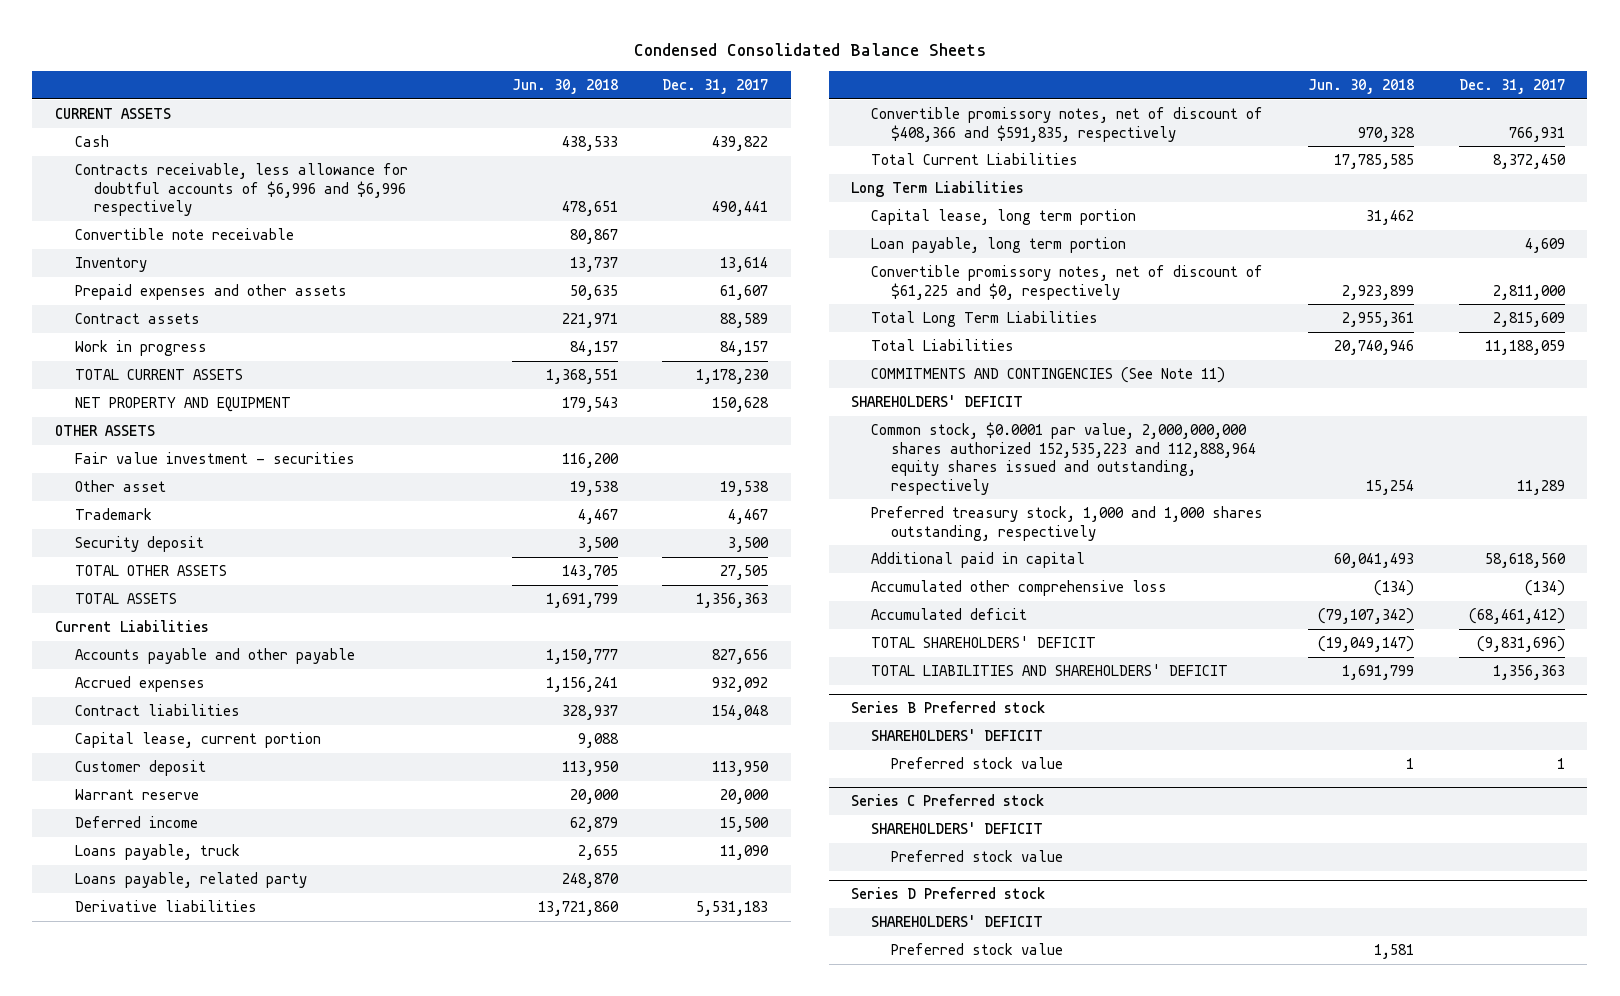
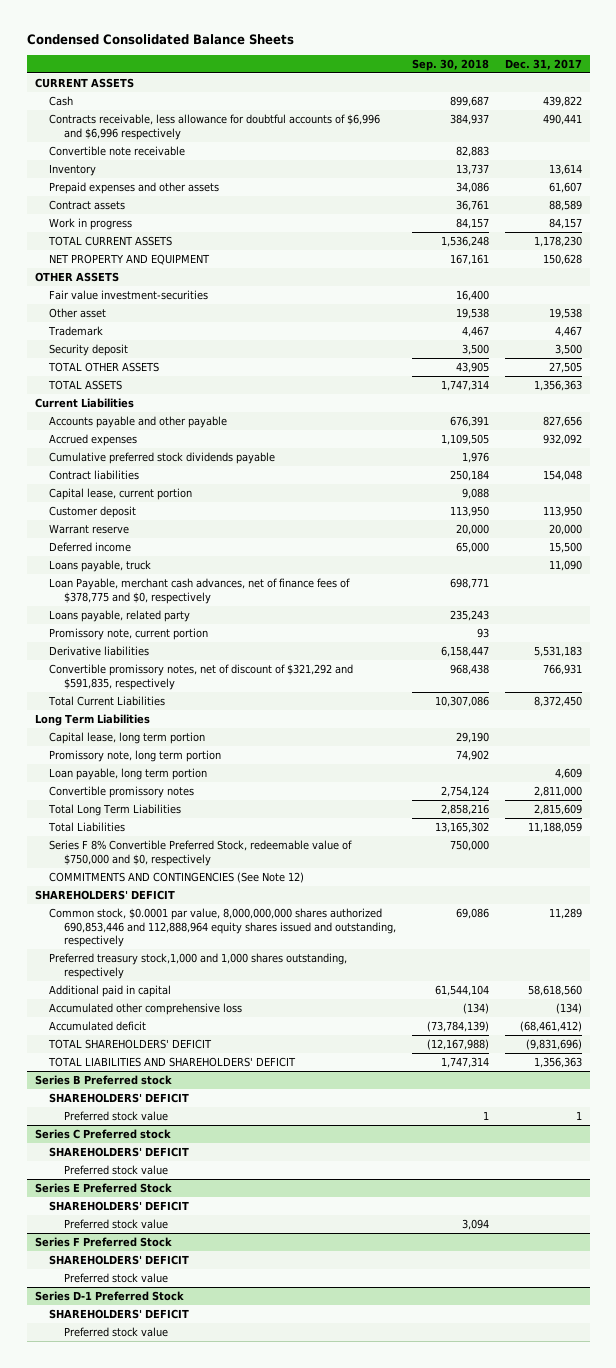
- | Jun. 30, 2018 | Dec. 31, 2017
+ | Sep. 30, 2018 | Dec. 31, 2017
- Fair value investment - securities | 116,200 |
+ Fair value investment-securities | 16,400 |
+ Cumulative preferred stock dividends payable | 1,976 |
+ Loan Payable, merchant cash advances, net of finance fees of $378,775 and $0, respectively | 698,771 |
+ Promissory note, current portion | 93 |
- Convertible promissory notes, net of discount of $408,366 and $591,835, respectively | 970,328 | 766,931
+ Convertible promissory notes, net of discount of $321,292 and $591,835, respectively | 968,438 | 766,931
+ Promissory note, long term portion | 74,902 |
- Convertible promissory notes, net of discount of $61,225 and $0, respectively | 2,923,899 | 2,811,000
+ Convertible promissory notes | 2,754,124 | 2,811,000
- COMMITMENTS AND CONTINGENCIES (See Note 11)
+ Series F 8% Convertible Preferred Stock, redeemable value of $750,000 and $0, respectively | 750,000 |
+ COMMITMENTS AND CONTINGENCIES (See Note 12)
- Common stock, $0.0001 par value, 2,000,000,000 shares authorized 152,535,223 and 112,888,964 equity shares issued and outstanding, respectively | 15,254 | 11,289
- Preferred treasury stock, 1,000 and 1,000 shares outstanding, respectively
+ Common stock, $0.0001 par value, 8,000,000,000 shares authorized 690,853,446 and 112,888,964 equity shares issued and outstanding, respectively | 69,086 | 11,289
+ Preferred treasury stock,1,000 and 1,000 shares outstanding, respectively
- Series D Preferred stock
+ Series E Preferred Stock
+ Series F Preferred Stock
+ SHAREHOLDERS' DEFICIT
+ Preferred stock value
+ Series D-1 Preferred Stock
+ SHAREHOLDERS' DEFICIT
+ Preferred stock value

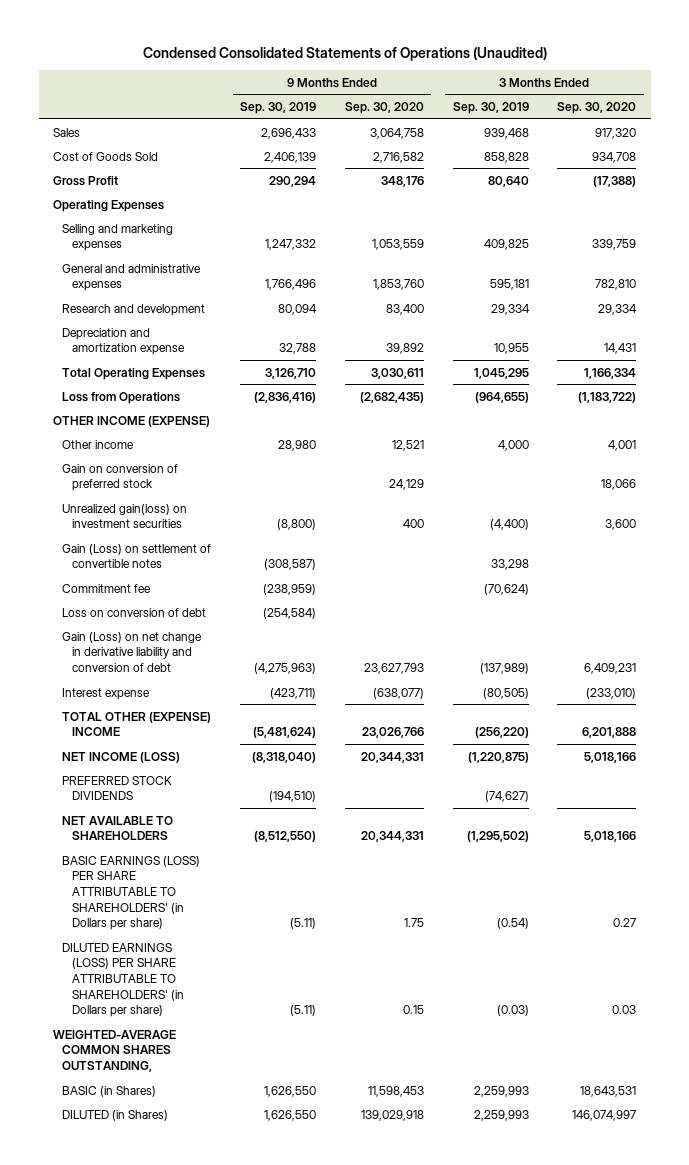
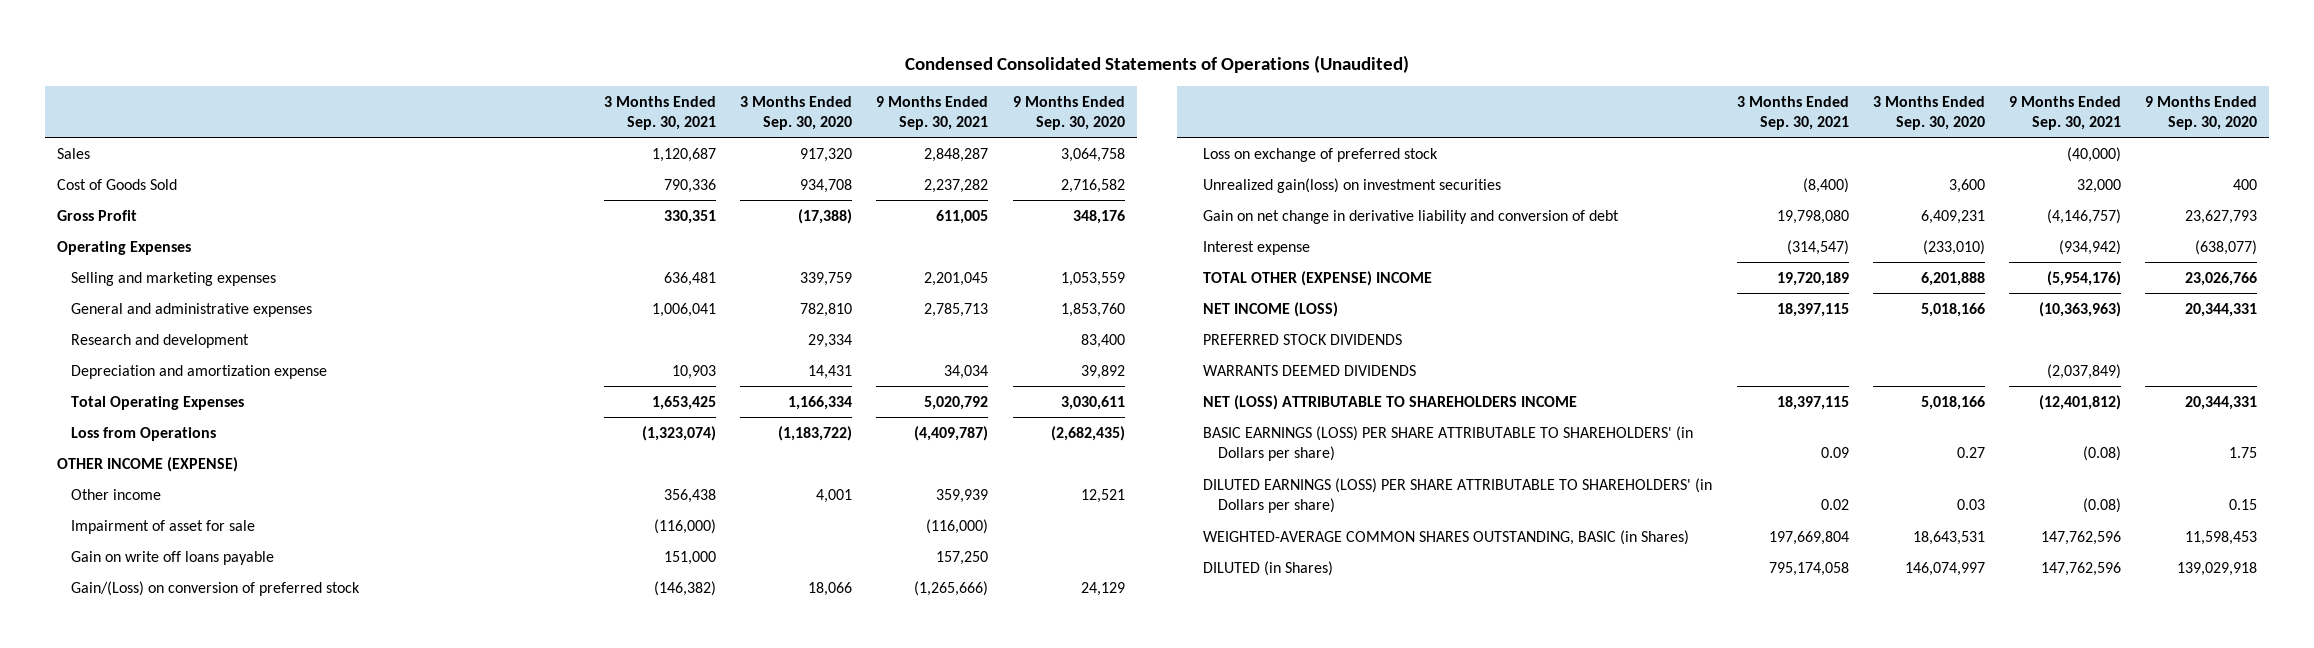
- | 9 Months Ended Sep. 30, 2019 | 9 Months Ended Sep. 30, 2020 | 3 Months Ended Sep. 30, 2019 | 3 Months Ended Sep. 30, 2020
+ | 3 Months Ended Sep. 30, 2021 | 3 Months Ended Sep. 30, 2020 | 9 Months Ended Sep. 30, 2021 | 9 Months Ended Sep. 30, 2020
- Gain on conversion of preferred stock | | 24,129 | | 18,066
+ Impairment of asset for sale | (116,000) | | (116,000) |
+ Gain on write off loans payable | 151,000 | | 157,250 |
+ Gain/(Loss) on conversion of preferred stock | (146,382) | 18,066 | (1,265,666) | 24,129
+ Loss on exchange of preferred stock | | | (40,000) |
- Gain (Loss) on settlement of convertible notes | (308,587) | | 33,298 |
- Commitment fee | (238,959) | | (70,624) |
- Loss on conversion of debt | (254,584) | | |
- Gain (Loss) on net change in derivative liability and conversion of debt | (4,275,963) | 23,627,793 | (137,989) | 6,409,231
+ Gain on net change in derivative liability and conversion of debt | 19,798,080 | 6,409,231 | (4,146,757) | 23,627,793
- NET AVAILABLE TO SHAREHOLDERS | (8,512,550) | 20,344,331 | (1,295,502) | 5,018,166
+ WARRANTS DEEMED DIVIDENDS | | | (2,037,849) |
+ NET (LOSS) ATTRIBUTABLE TO SHAREHOLDERS INCOME | 18,397,115 | 5,018,166 | (12,401,812) | 20,344,331
- WEIGHTED-AVERAGE COMMON SHARES OUTSTANDING,
- BASIC (in Shares) | 1,626,550 | 11,598,453 | 2,259,993 | 18,643,531
+ WEIGHTED-AVERAGE COMMON SHARES OUTSTANDING, BASIC (in Shares) | 197,669,804 | 18,643,531 | 147,762,596 | 11,598,453

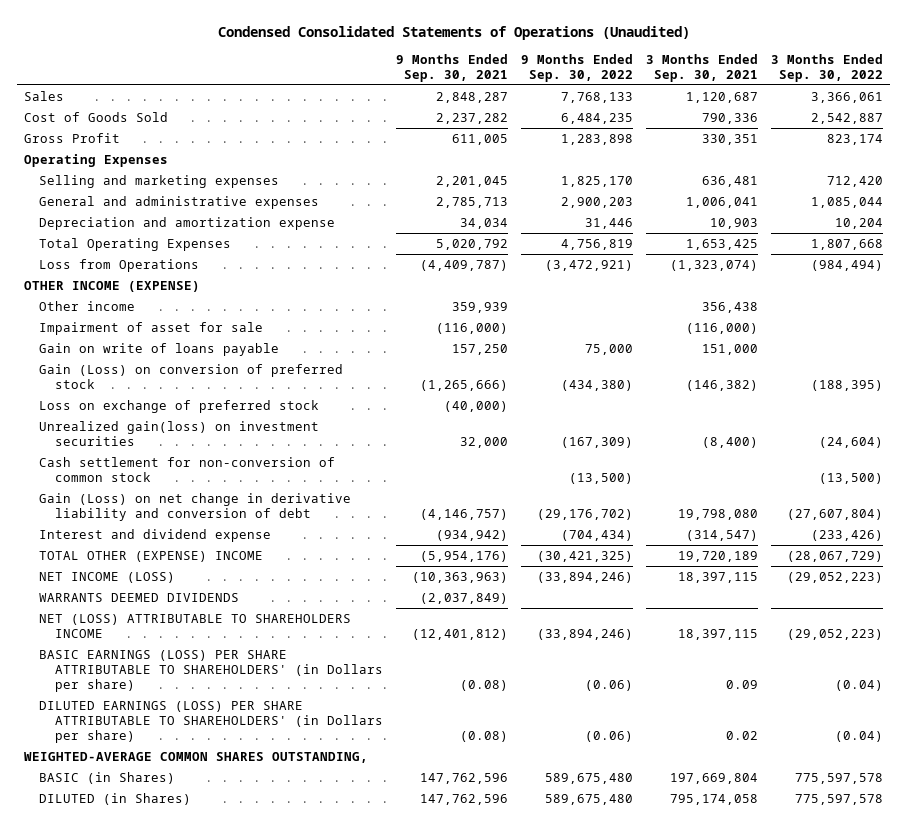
- | 3 Months Ended Sep. 30, 2021 | 3 Months Ended Sep. 30, 2020 | 9 Months Ended Sep. 30, 2021 | 9 Months Ended Sep. 30, 2020
+ | 9 Months Ended Sep. 30, 2021 | 9 Months Ended Sep. 30, 2022 | 3 Months Ended Sep. 30, 2021 | 3 Months Ended Sep. 30, 2022
- Research and development | | 29,334 | | 83,400
- Gain on write off loans payable | 151,000 | | 157,250 |
- Gain/(Loss) on conversion of preferred stock | (146,382) | 18,066 | (1,265,666) | 24,129
+ Gain on write of loans payable | 157,250 | 75,000 | 151,000 |
+ Gain (Loss) on conversion of preferred stock | (1,265,666) | (434,380) | (146,382) | (188,395)
- Gain on net change in derivative liability and conversion of debt | 19,798,080 | 6,409,231 | (4,146,757) | 23,627,793
- Interest expense | (314,547) | (233,010) | (934,942) | (638,077)
+ Cash settlement for non-conversion of common stock | | (13,500) | | (13,500)
+ Gain (Loss) on net change in derivative liability and conversion of debt | (4,146,757) | (29,176,702) | 19,798,080 | (27,607,804)
+ Interest and dividend expense | (934,942) | (704,434) | (314,547) | (233,426)
- PREFERRED STOCK DIVIDENDS
- WEIGHTED-AVERAGE COMMON SHARES OUTSTANDING, BASIC (in Shares) | 197,669,804 | 18,643,531 | 147,762,596 | 11,598,453
+ WEIGHTED-AVERAGE COMMON SHARES OUTSTANDING,
+ BASIC (in Shares) | 147,762,596 | 589,675,480 | 197,669,804 | 775,597,578

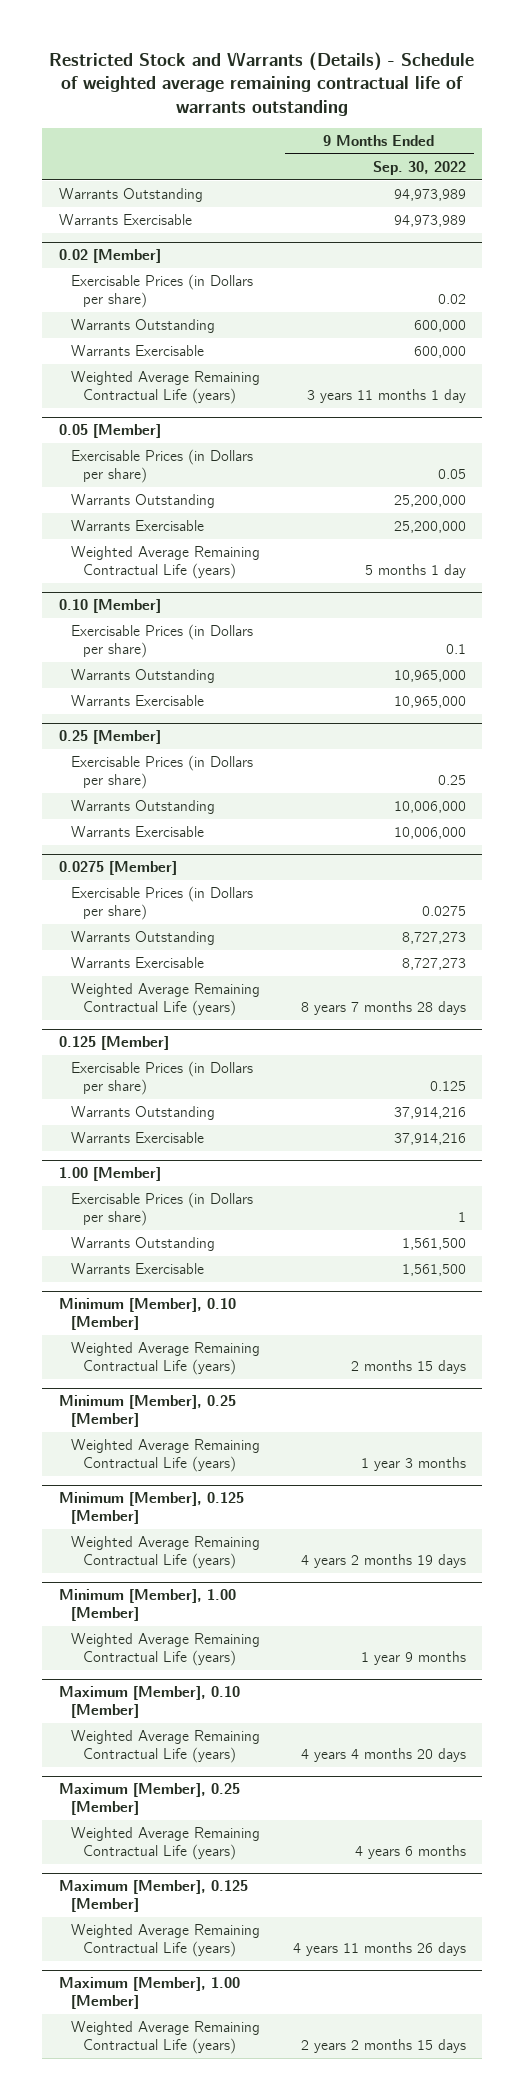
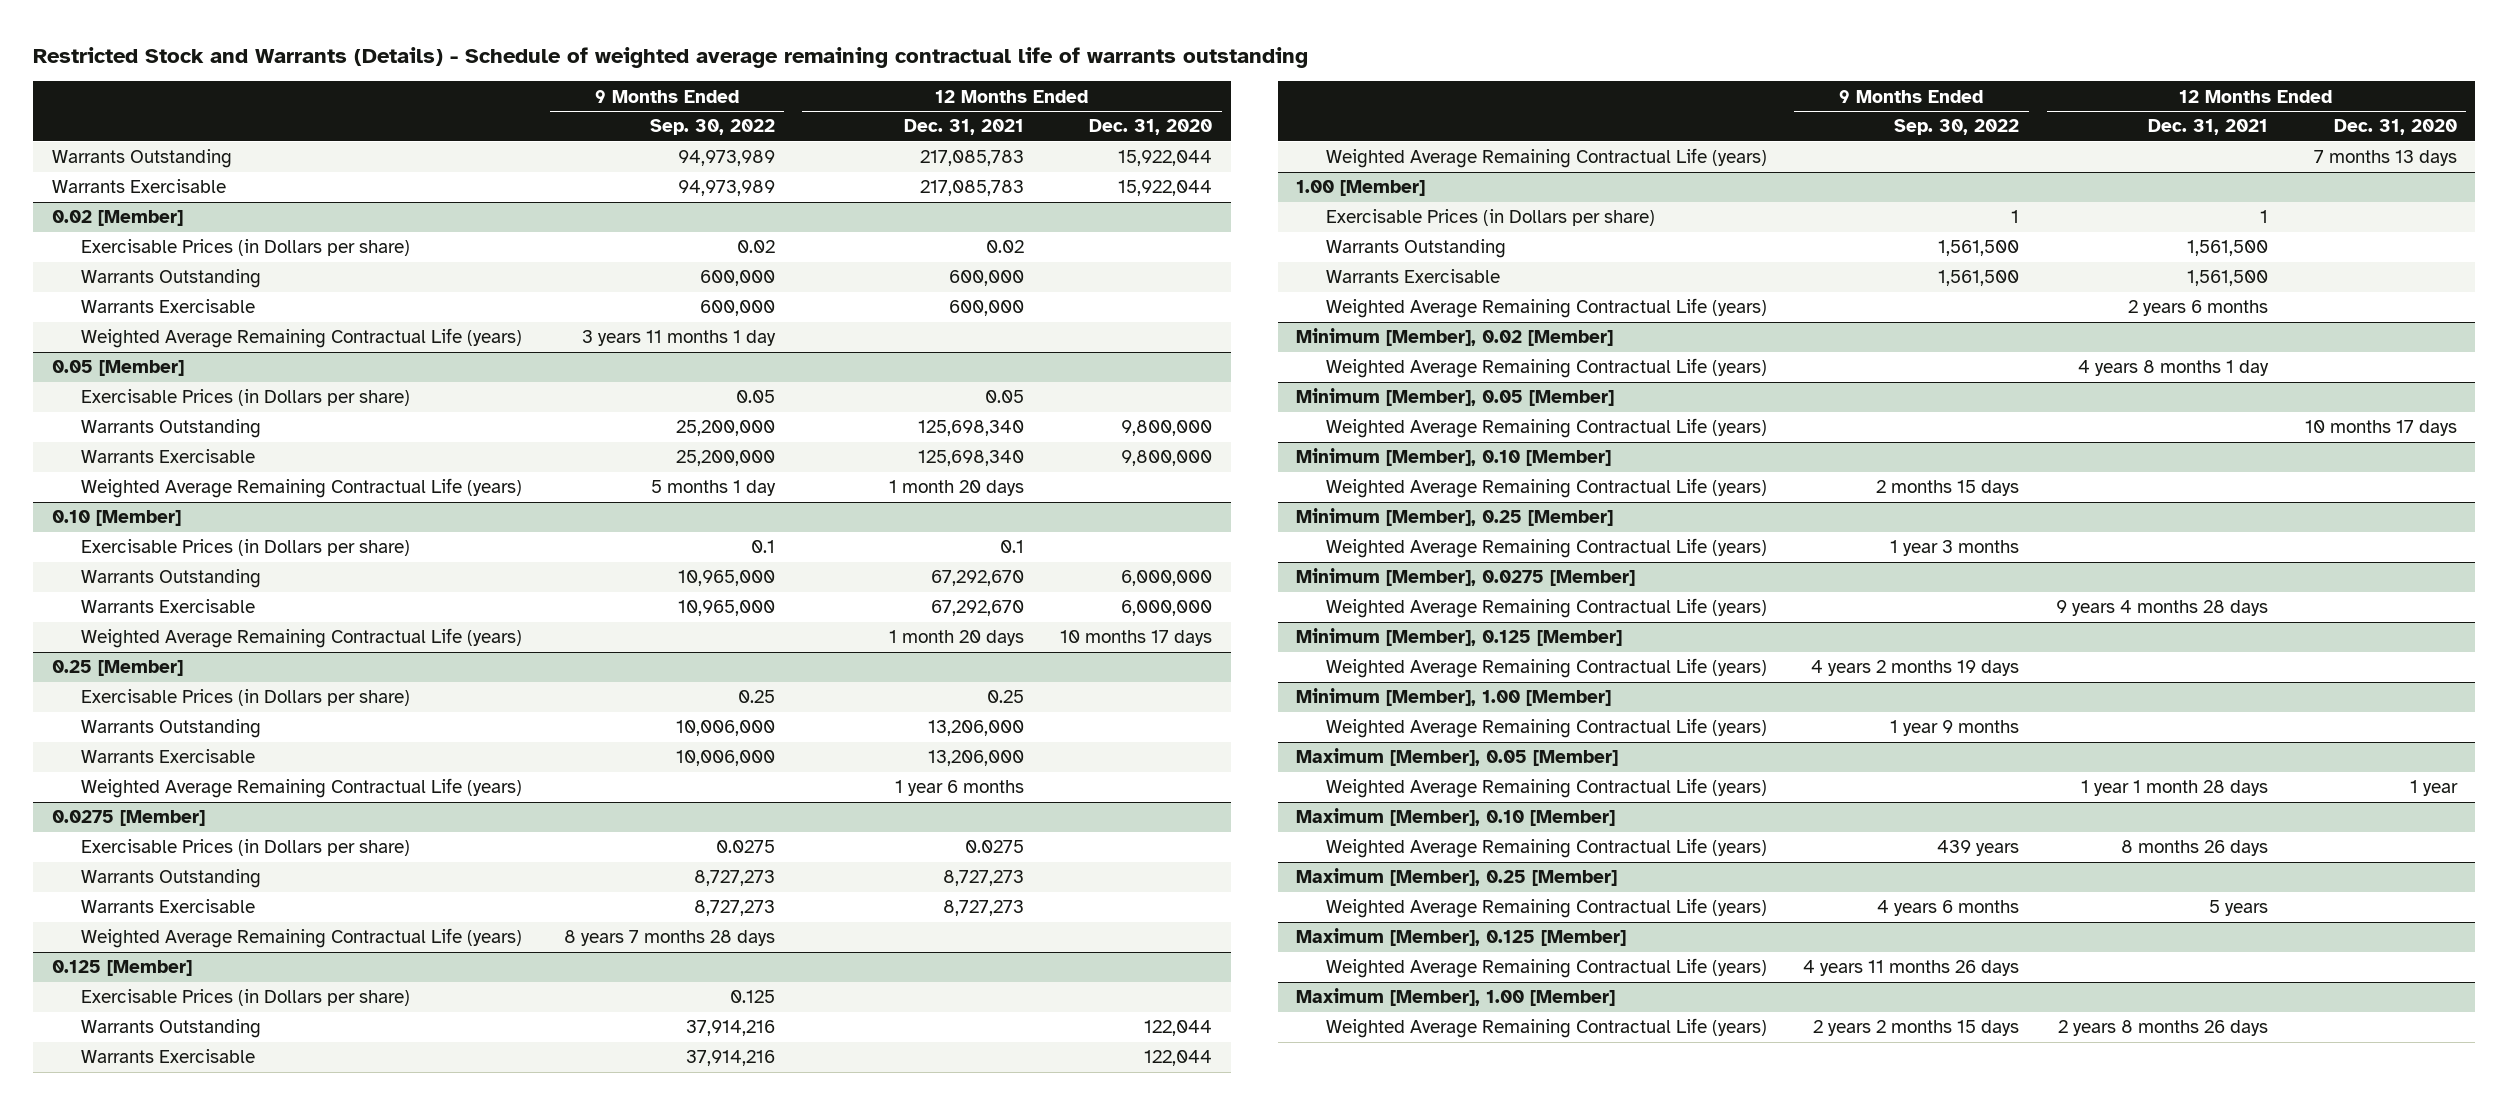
- | 9 Months Ended Sep. 30, 2022
+ | 9 Months Ended Sep. 30, 2022 | 12 Months Ended Dec. 31, 2021 | 12 Months Ended Dec. 31, 2020
@ 0.10 [Member]
+ Weighted Average Remaining Contractual Life (years) | | 1 month 20 days | 10 months 17 days
@ 0.25 [Member]
+ Weighted Average Remaining Contractual Life (years) | | 1 year 6 months |
@ 0.125 [Member]
+ Weighted Average Remaining Contractual Life (years) | | | 7 months 13 days
@ 1.00 [Member]
+ Weighted Average Remaining Contractual Life (years) | | 2 years 6 months |
+ Minimum [Member], 0.02 [Member]
+ Weighted Average Remaining Contractual Life (years) | | 4 years 8 months 1 day |
+ Minimum [Member], 0.05 [Member]
+ Weighted Average Remaining Contractual Life (years) | | | 10 months 17 days
+ Minimum [Member], 0.0275 [Member]
+ Weighted Average Remaining Contractual Life (years) | | 9 years 4 months 28 days |
+ Maximum [Member], 0.05 [Member]
+ Weighted Average Remaining Contractual Life (years) | | 1 year 1 month 28 days | 1 year
@ Maximum [Member], 0.10 [Member]
- Weighted Average Remaining Contractual Life (years) | 4 years 4 months 20 days
+ Weighted Average Remaining Contractual Life (years) | 439 years | 8 months 26 days |

